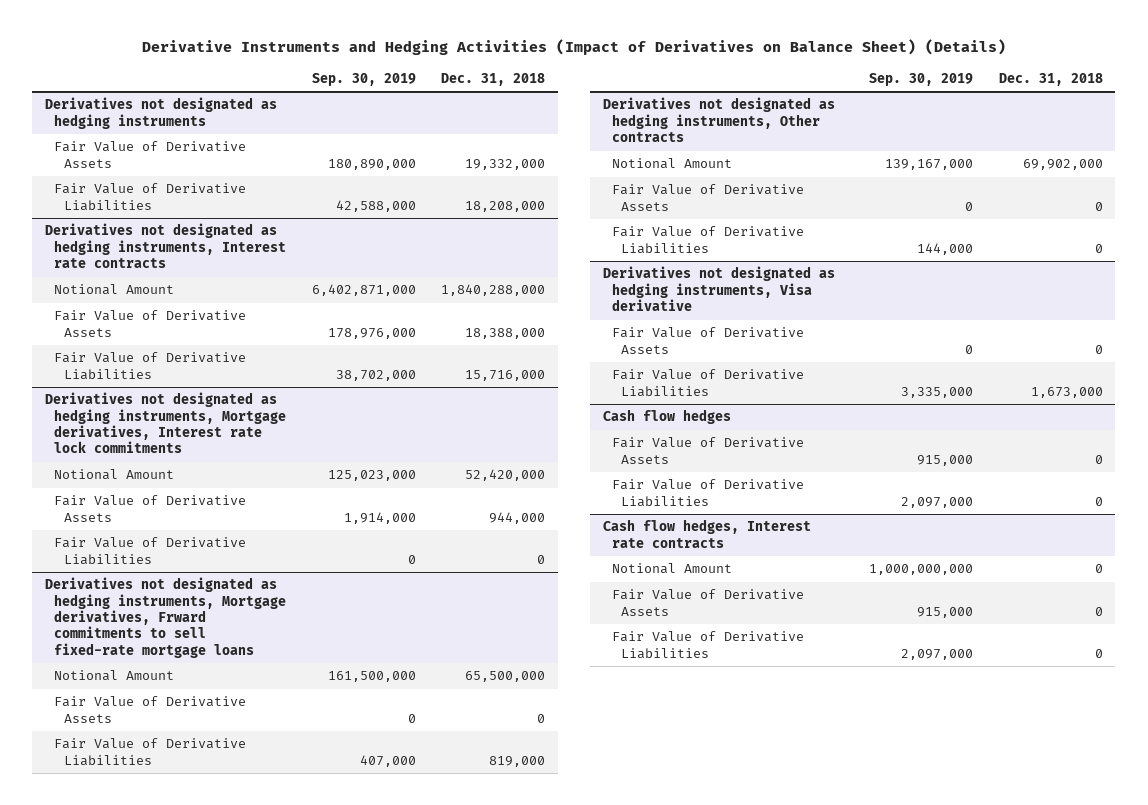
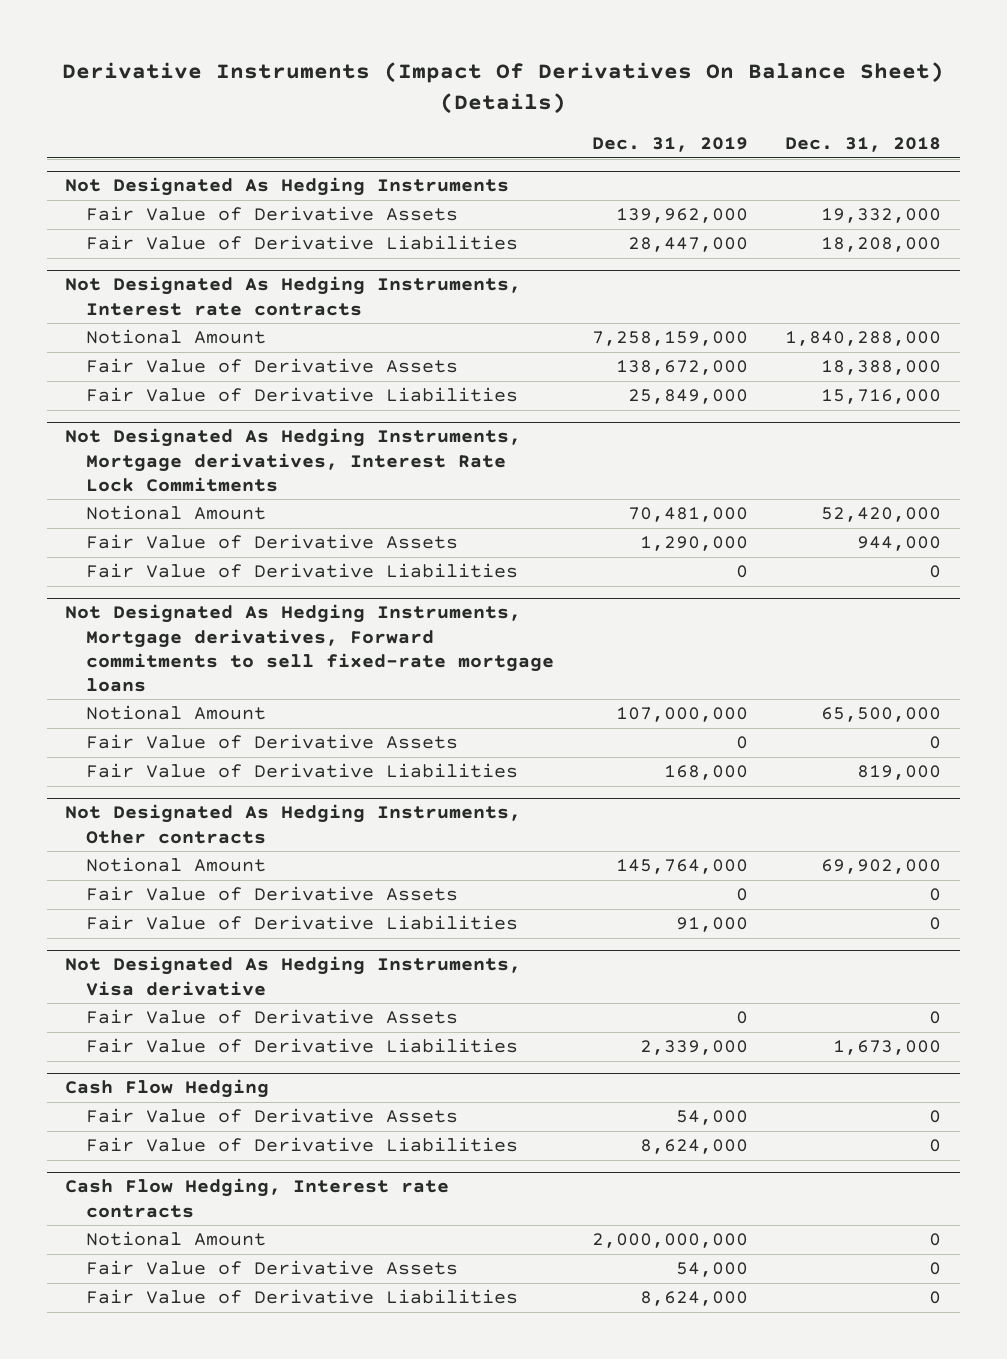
- Derivative Instruments and Hedging Activities (Impact of Derivatives on Balance Sheet) (Details)
+ Derivative Instruments (Impact Of Derivatives On Balance Sheet) (Details)
- | Sep. 30, 2019 | Dec. 31, 2018
+ | Dec. 31, 2019 | Dec. 31, 2018
- Derivatives not designated as hedging instruments
+ Not Designated As Hedging Instruments
- Derivatives not designated as hedging instruments, Interest rate contracts
+ Not Designated As Hedging Instruments, Interest rate contracts
- Derivatives not designated as hedging instruments, Mortgage derivatives, Interest rate lock commitments
+ Not Designated As Hedging Instruments, Mortgage derivatives, Interest Rate Lock Commitments
- Derivatives not designated as hedging instruments, Mortgage derivatives, Frward commitments to sell fixed-rate mortgage loans
+ Not Designated As Hedging Instruments, Mortgage derivatives, Forward commitments to sell fixed-rate mortgage loans
- Derivatives not designated as hedging instruments, Other contracts
+ Not Designated As Hedging Instruments, Other contracts
- Derivatives not designated as hedging instruments, Visa derivative
+ Not Designated As Hedging Instruments, Visa derivative
- Cash flow hedges
+ Cash Flow Hedging
- Cash flow hedges, Interest rate contracts
+ Cash Flow Hedging, Interest rate contracts

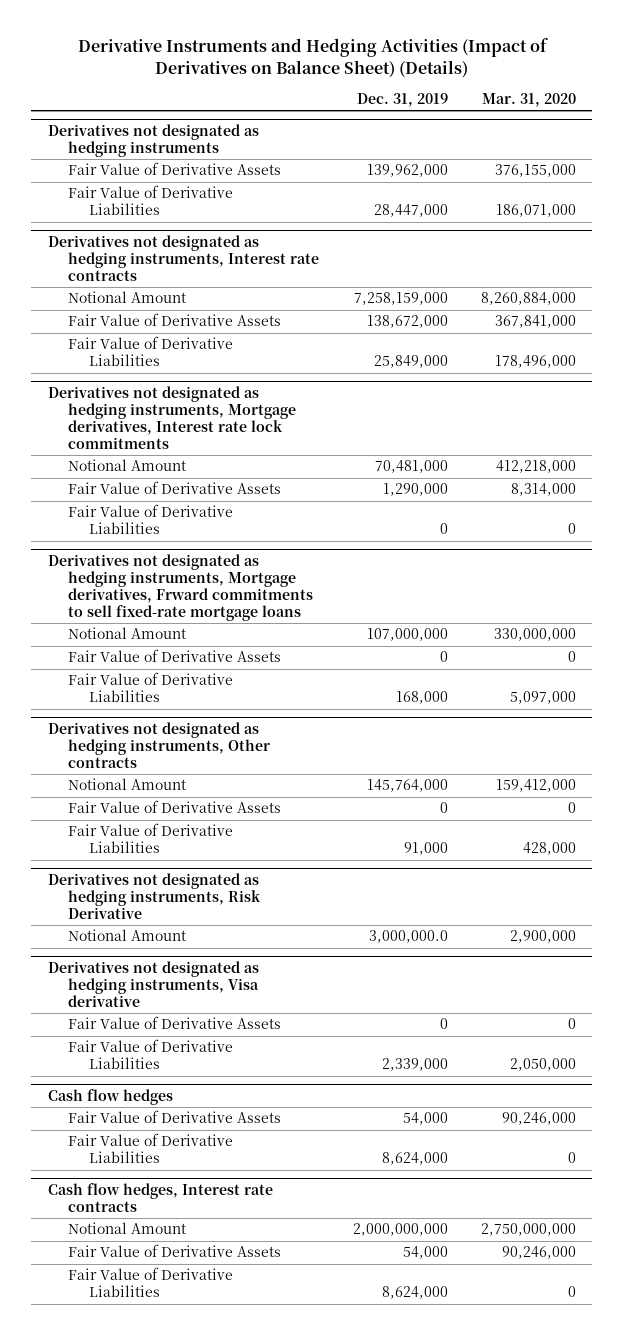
- Derivative Instruments (Impact Of Derivatives On Balance Sheet) (Details)
+ Derivative Instruments and Hedging Activities (Impact of Derivatives on Balance Sheet) (Details)
- | Dec. 31, 2019 | Dec. 31, 2018
+ | Dec. 31, 2019 | Mar. 31, 2020
- Not Designated As Hedging Instruments
+ Derivatives not designated as hedging instruments
- Not Designated As Hedging Instruments, Interest rate contracts
+ Derivatives not designated as hedging instruments, Interest rate contracts
- Not Designated As Hedging Instruments, Mortgage derivatives, Interest Rate Lock Commitments
+ Derivatives not designated as hedging instruments, Mortgage derivatives, Interest rate lock commitments
- Not Designated As Hedging Instruments, Mortgage derivatives, Forward commitments to sell fixed-rate mortgage loans
+ Derivatives not designated as hedging instruments, Mortgage derivatives, Frward commitments to sell fixed-rate mortgage loans
- Not Designated As Hedging Instruments, Other contracts
+ Derivatives not designated as hedging instruments, Other contracts
- Not Designated As Hedging Instruments, Visa derivative
+ Derivatives not designated as hedging instruments, Risk Derivative
+ Notional Amount | 3,000,000.0 | 2,900,000
+ Derivatives not designated as hedging instruments, Visa derivative
- Cash Flow Hedging
+ Cash flow hedges
- Cash Flow Hedging, Interest rate contracts
+ Cash flow hedges, Interest rate contracts

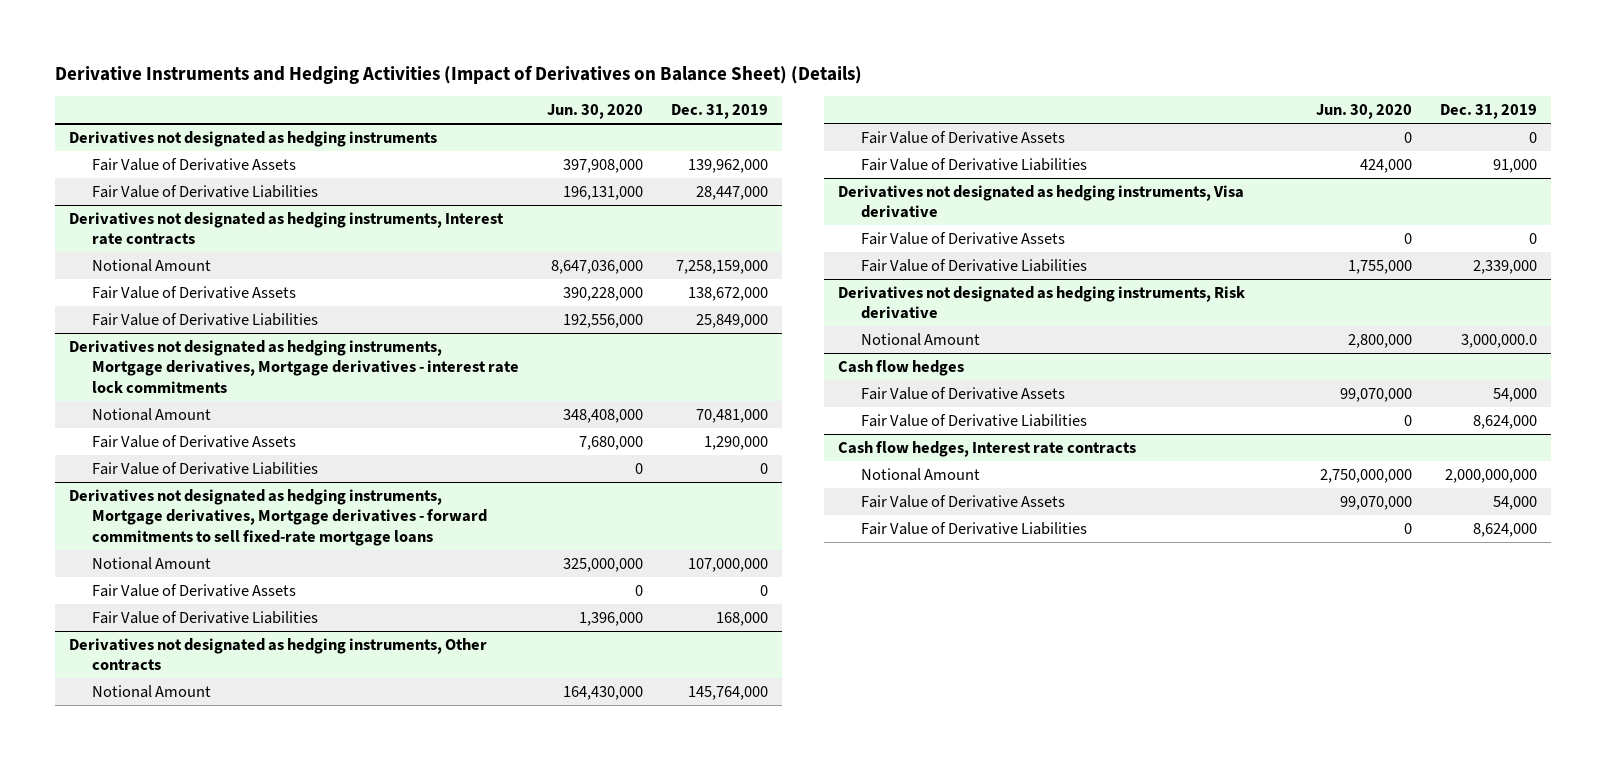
- | Dec. 31, 2019 | Mar. 31, 2020
+ | Jun. 30, 2020 | Dec. 31, 2019
- Derivatives not designated as hedging instruments, Mortgage derivatives, Interest rate lock commitments
+ Derivatives not designated as hedging instruments, Mortgage derivatives, Mortgage derivatives - interest rate lock commitments
- Derivatives not designated as hedging instruments, Mortgage derivatives, Frward commitments to sell fixed-rate mortgage loans
+ Derivatives not designated as hedging instruments, Mortgage derivatives, Mortgage derivatives - forward commitments to sell fixed-rate mortgage loans
- Derivatives not designated as hedging instruments, Risk Derivative
- Notional Amount | 3,000,000.0 | 2,900,000
+ Derivatives not designated as hedging instruments, Risk derivative
+ Notional Amount | 2,800,000 | 3,000,000.0

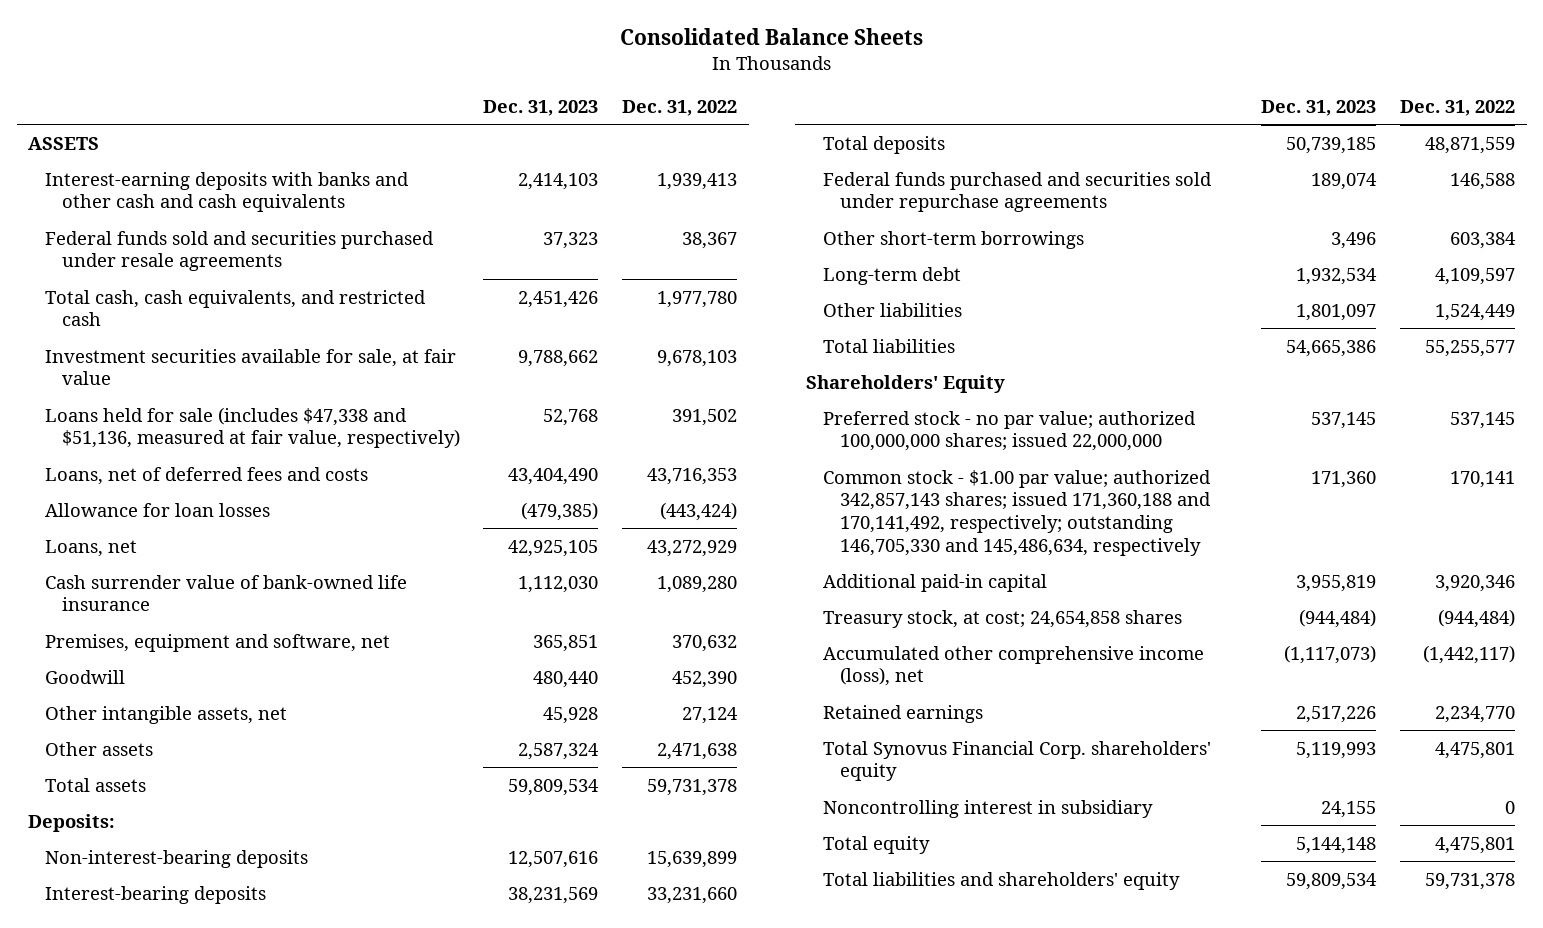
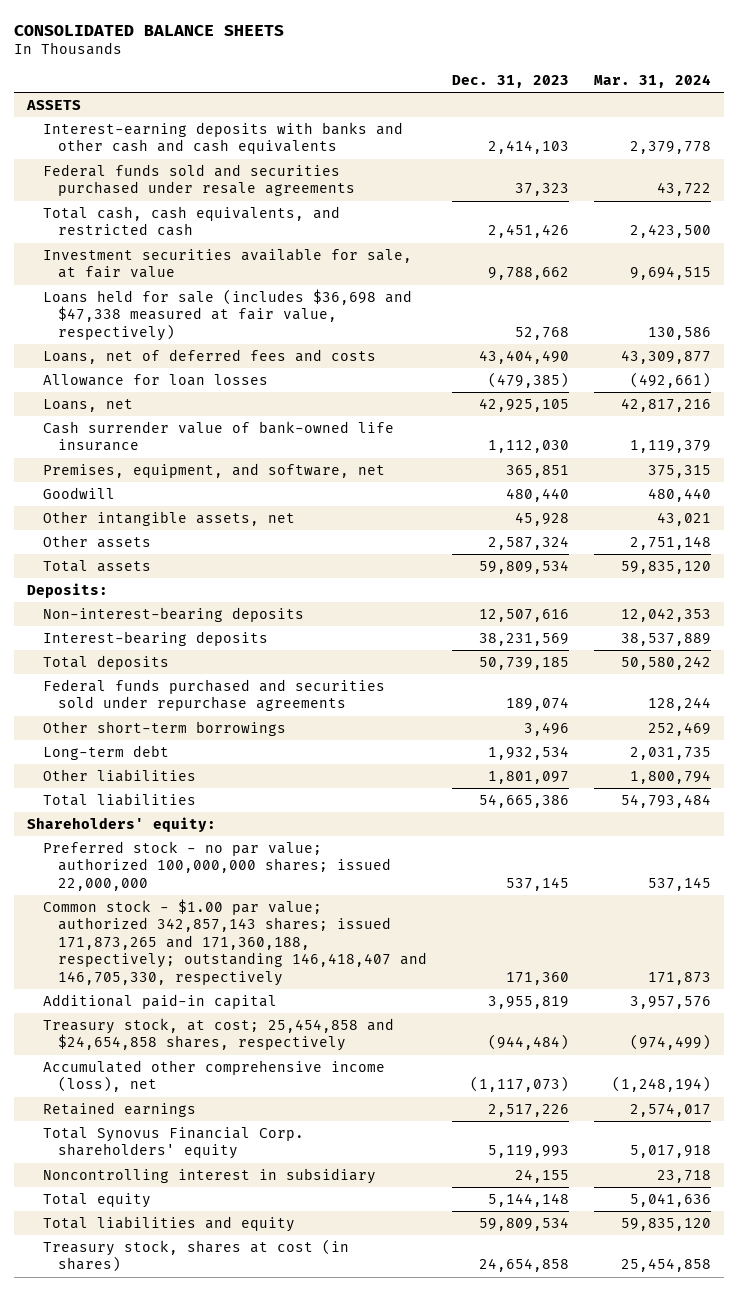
- Consolidated Balance Sheets
+ CONSOLIDATED BALANCE SHEETS
- | Dec. 31, 2023 | Dec. 31, 2022
+ | Dec. 31, 2023 | Mar. 31, 2024
- Loans held for sale (includes $47,338 and $51,136, measured at fair value, respectively) | 52,768 | 391,502
+ Loans held for sale (includes $36,698 and $47,338 measured at fair value, respectively) | 52,768 | 130,586
- Premises, equipment and software, net | 365,851 | 370,632
+ Premises, equipment, and software, net | 365,851 | 375,315
- Shareholders' Equity
+ Shareholders' equity:
- Common stock - $1.00 par value; authorized 342,857,143 shares; issued 171,360,188 and 170,141,492, respectively; outstanding 146,705,330 and 145,486,634, respectively | 171,360 | 170,141
+ Common stock - $1.00 par value; authorized 342,857,143 shares; issued 171,873,265 and 171,360,188, respectively; outstanding 146,418,407 and 146,705,330, respectively | 171,360 | 171,873
- Treasury stock, at cost; 24,654,858 shares | (944,484) | (944,484)
+ Treasury stock, at cost; 25,454,858 and $24,654,858 shares, respectively | (944,484) | (974,499)
- Total liabilities and shareholders' equity | 59,809,534 | 59,731,378
+ Total liabilities and equity | 59,809,534 | 59,835,120
+ Treasury stock, shares at cost (in shares) | 24,654,858 | 25,454,858

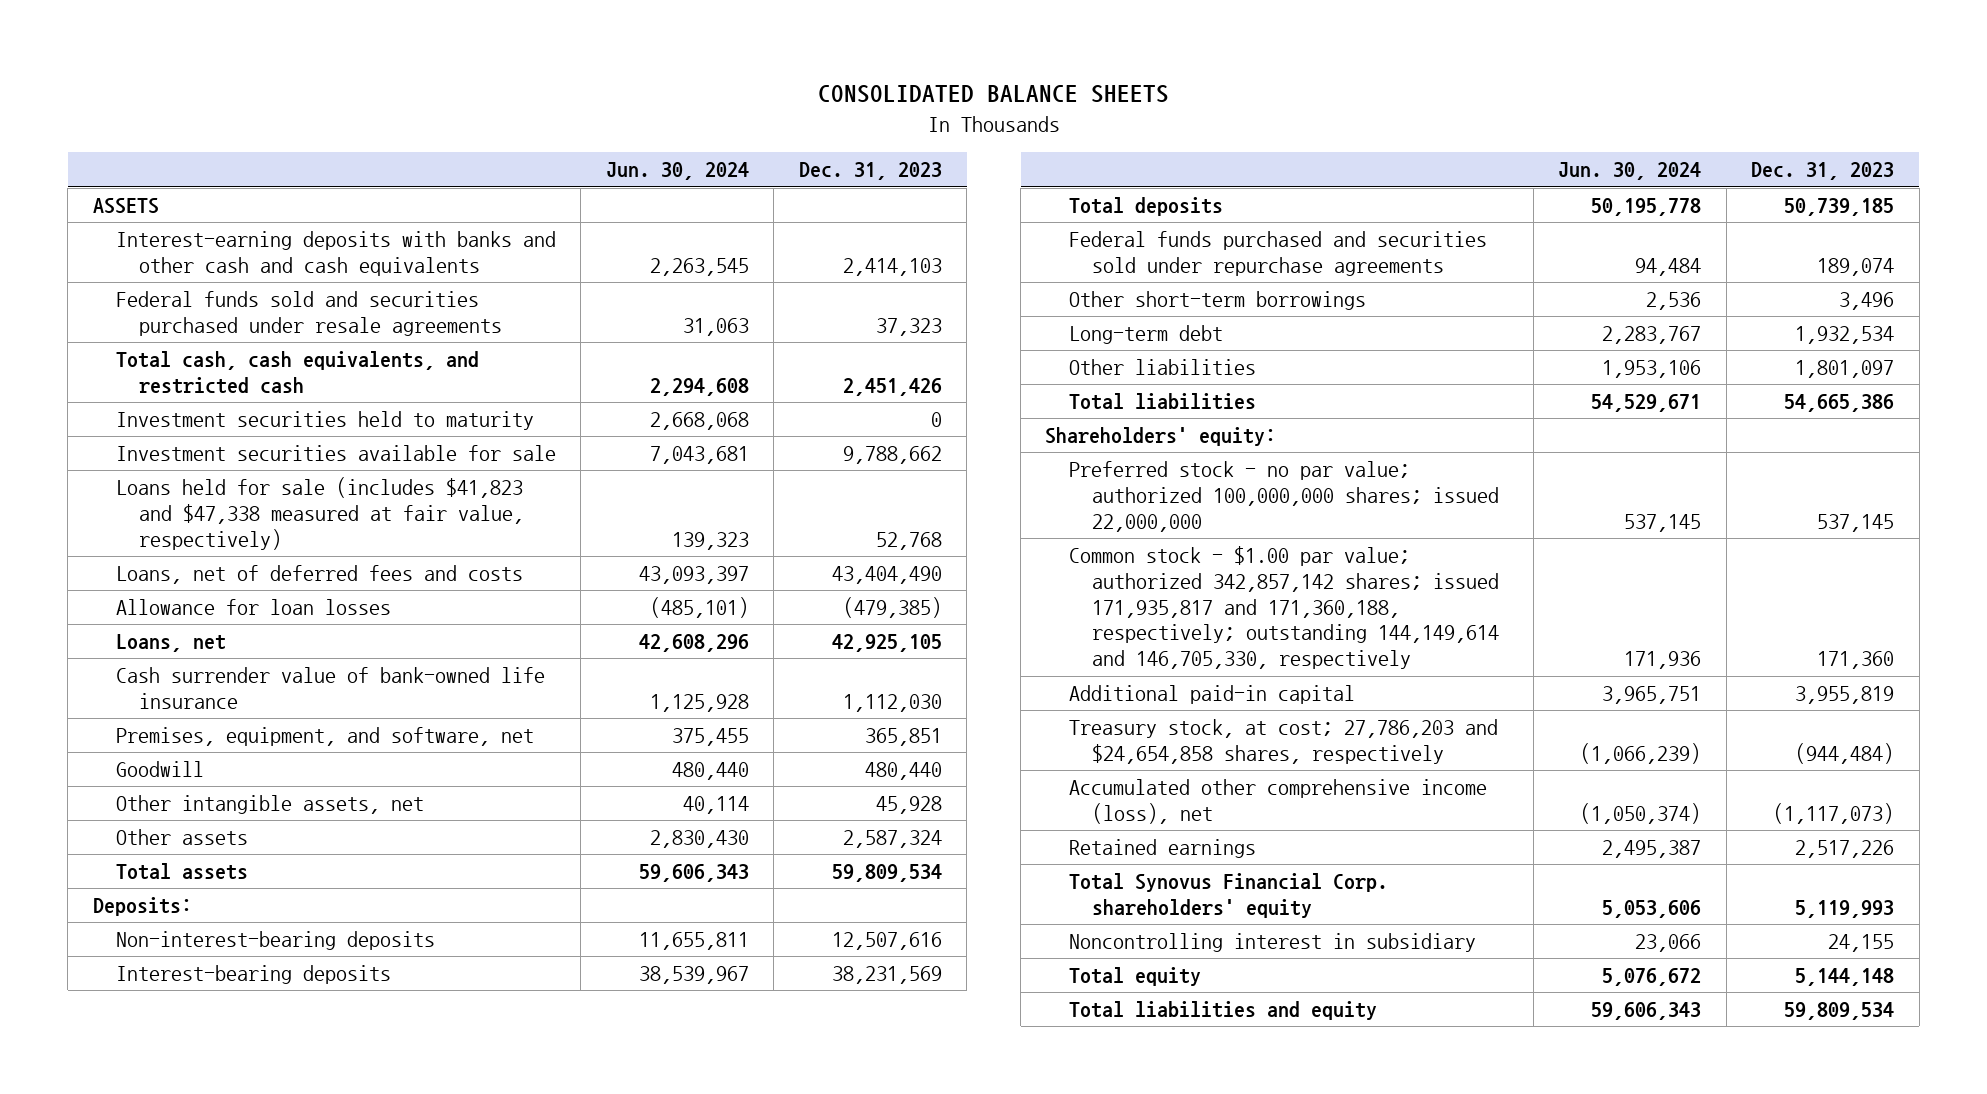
- | Dec. 31, 2023 | Mar. 31, 2024
+ | Jun. 30, 2024 | Dec. 31, 2023
- Investment securities available for sale, at fair value | 9,788,662 | 9,694,515
- Loans held for sale (includes $36,698 and $47,338 measured at fair value, respectively) | 52,768 | 130,586
+ Investment securities held to maturity | 2,668,068 | 0
+ Investment securities available for sale | 7,043,681 | 9,788,662
+ Loans held for sale (includes $41,823 and $47,338 measured at fair value, respectively) | 139,323 | 52,768
- Common stock - $1.00 par value; authorized 342,857,143 shares; issued 171,873,265 and 171,360,188, respectively; outstanding 146,418,407 and 146,705,330, respectively | 171,360 | 171,873
+ Common stock - $1.00 par value; authorized 342,857,142 shares; issued 171,935,817 and 171,360,188, respectively; outstanding 144,149,614 and 146,705,330, respectively | 171,936 | 171,360
- Treasury stock, at cost; 25,454,858 and $24,654,858 shares, respectively | (944,484) | (974,499)
+ Treasury stock, at cost; 27,786,203 and $24,654,858 shares, respectively | (1,066,239) | (944,484)
- Treasury stock, shares at cost (in shares) | 24,654,858 | 25,454,858

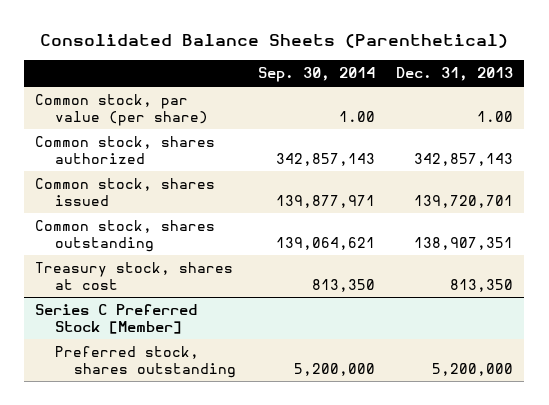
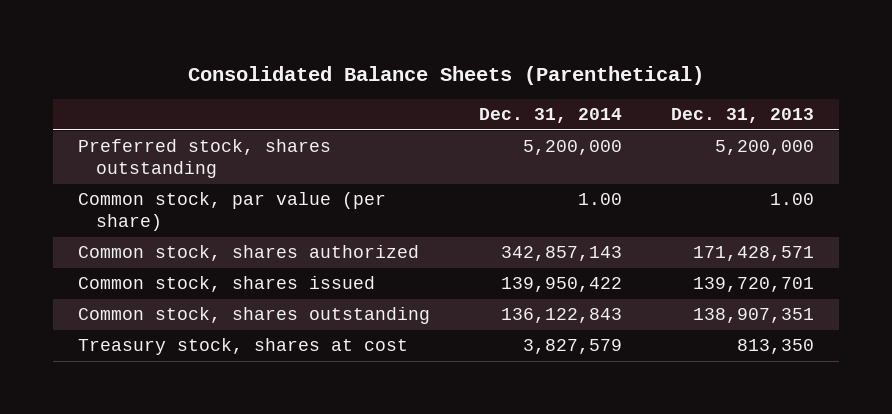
- | Sep. 30, 2014 | Dec. 31, 2013
+ | Dec. 31, 2014 | Dec. 31, 2013
+ Preferred stock, shares outstanding | 5,200,000 | 5,200,000
- Common stock, shares authorized | 342,857,143 | 342,857,143
+ Common stock, shares authorized | 342,857,143 | 171,428,571
- Series C Preferred Stock [Member]
- Preferred stock, shares outstanding | 5,200,000 | 5,200,000

